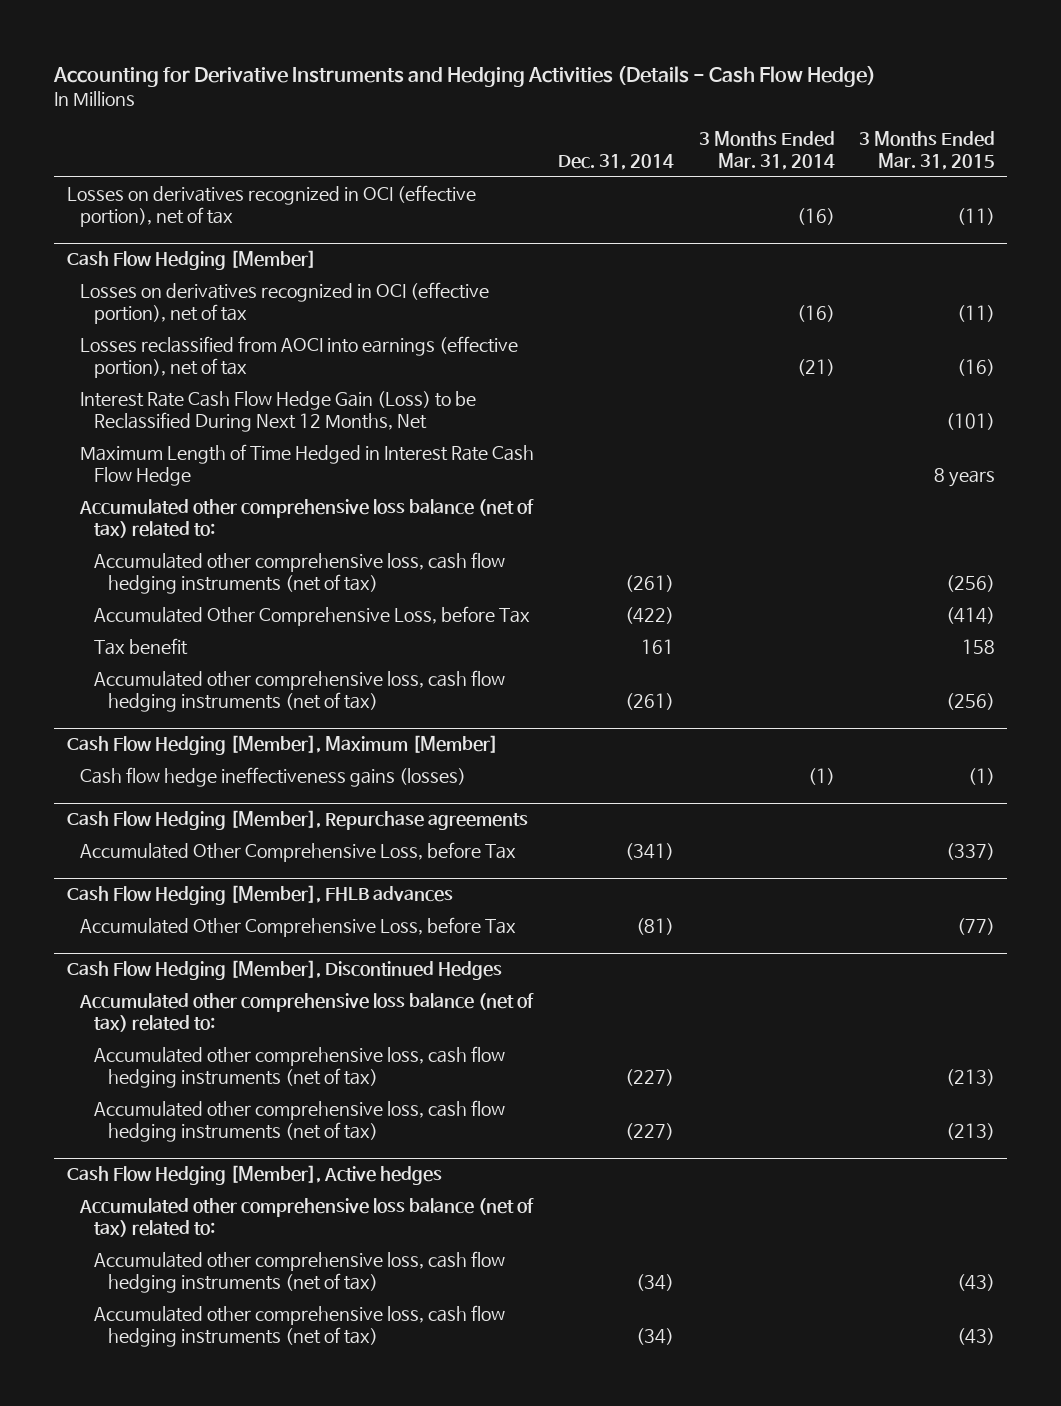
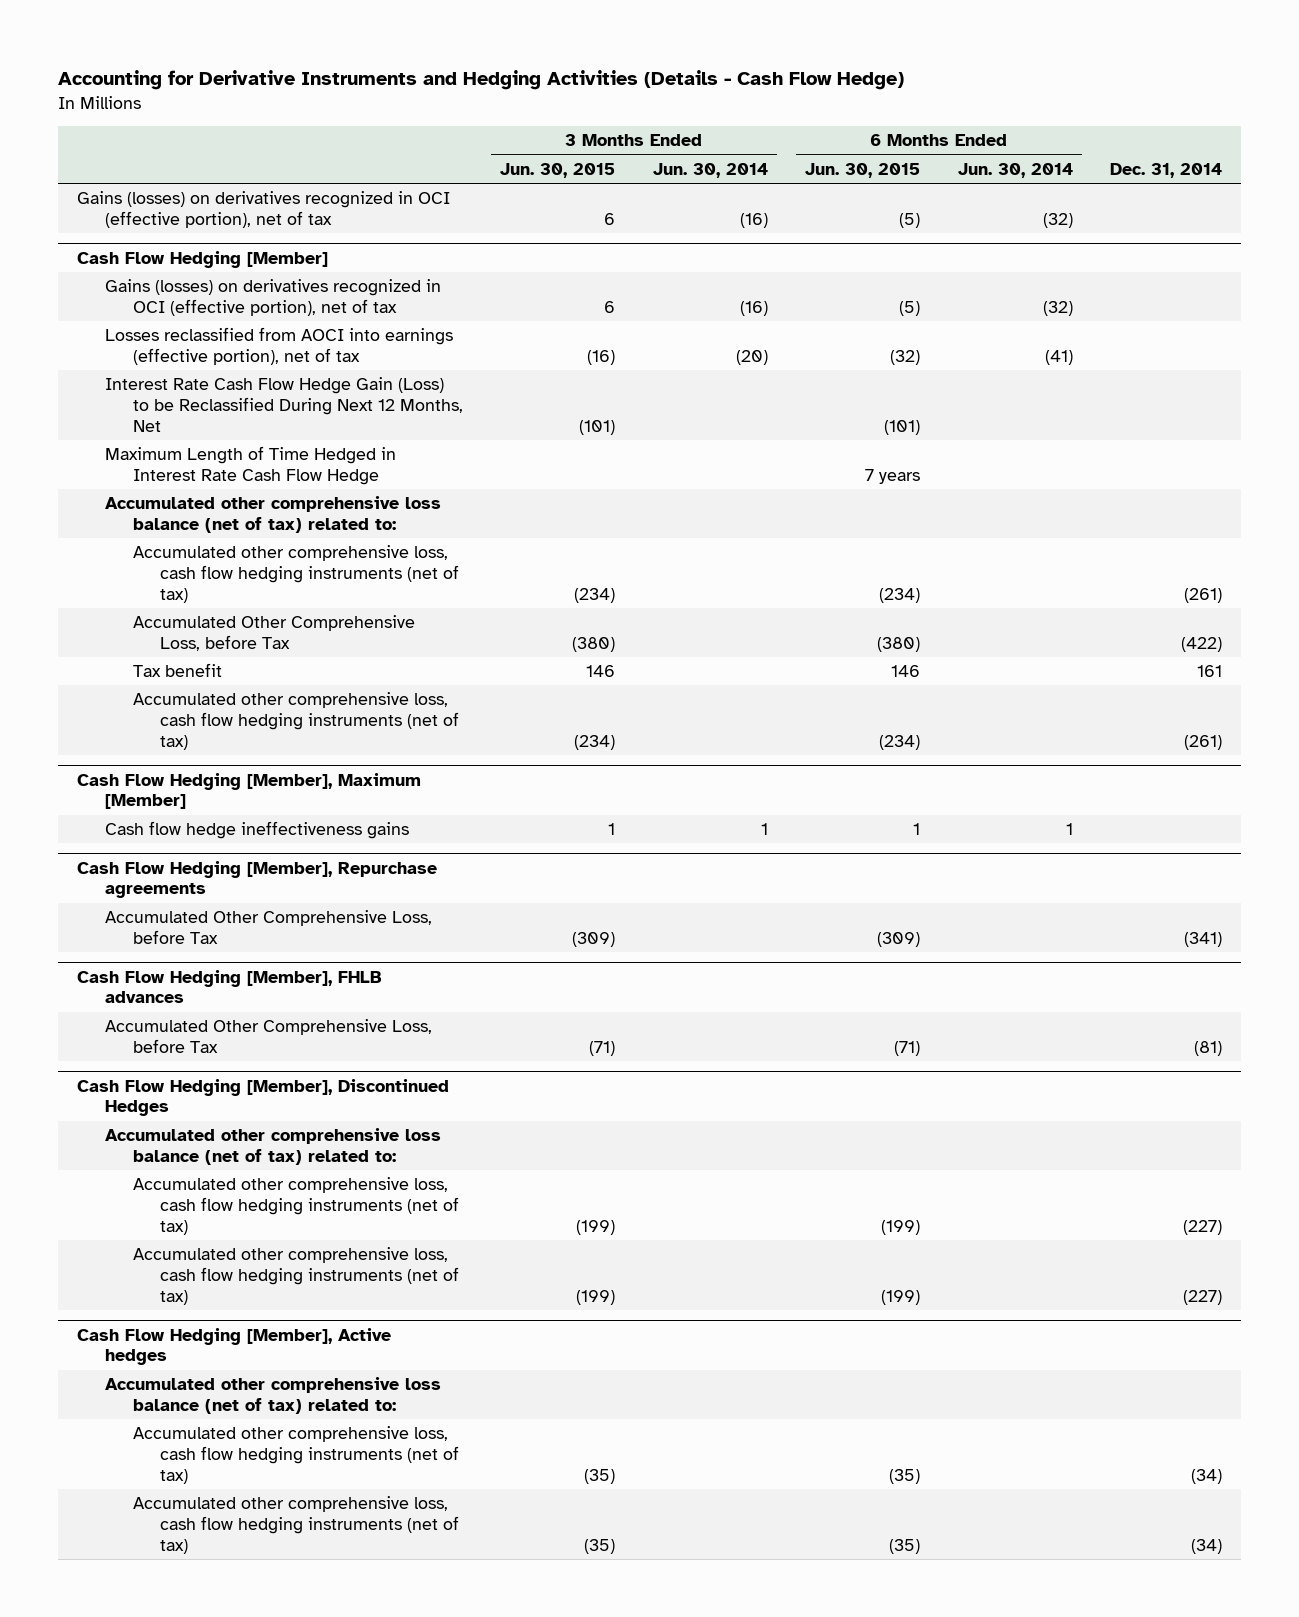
- | Dec. 31, 2014 | 3 Months Ended Mar. 31, 2014 | 3 Months Ended Mar. 31, 2015
+ | 3 Months Ended Jun. 30, 2015 | 3 Months Ended Jun. 30, 2014 | 6 Months Ended Jun. 30, 2015 | 6 Months Ended Jun. 30, 2014 | Dec. 31, 2014
- Losses on derivatives recognized in OCI (effective portion), net of tax | | (16) | (11)
+ Gains (losses) on derivatives recognized in OCI (effective portion), net of tax | 6 | (16) | (5) | (32) |
@ Cash Flow Hedging [Member]
- Losses on derivatives recognized in OCI (effective portion), net of tax | | (16) | (11)
+ Gains (losses) on derivatives recognized in OCI (effective portion), net of tax | 6 | (16) | (5) | (32) |
@ Cash Flow Hedging [Member], Maximum [Member]
- Cash flow hedge ineffectiveness gains (losses) | | (1) | (1)
+ Cash flow hedge ineffectiveness gains | 1 | 1 | 1 | 1 |

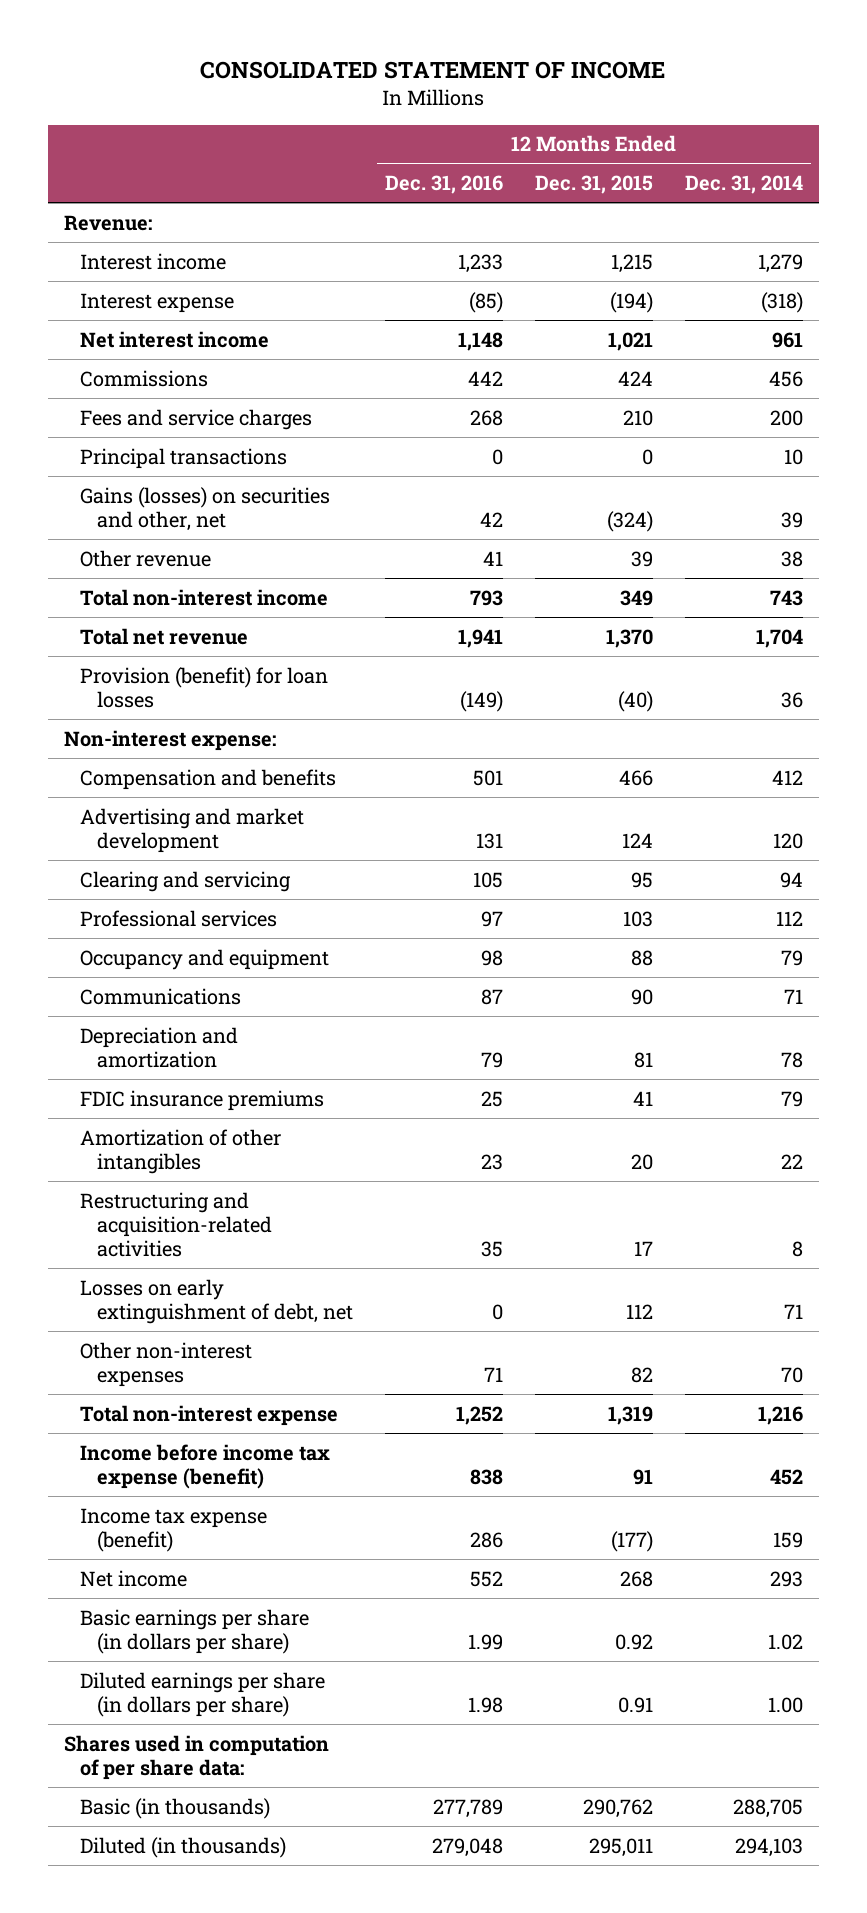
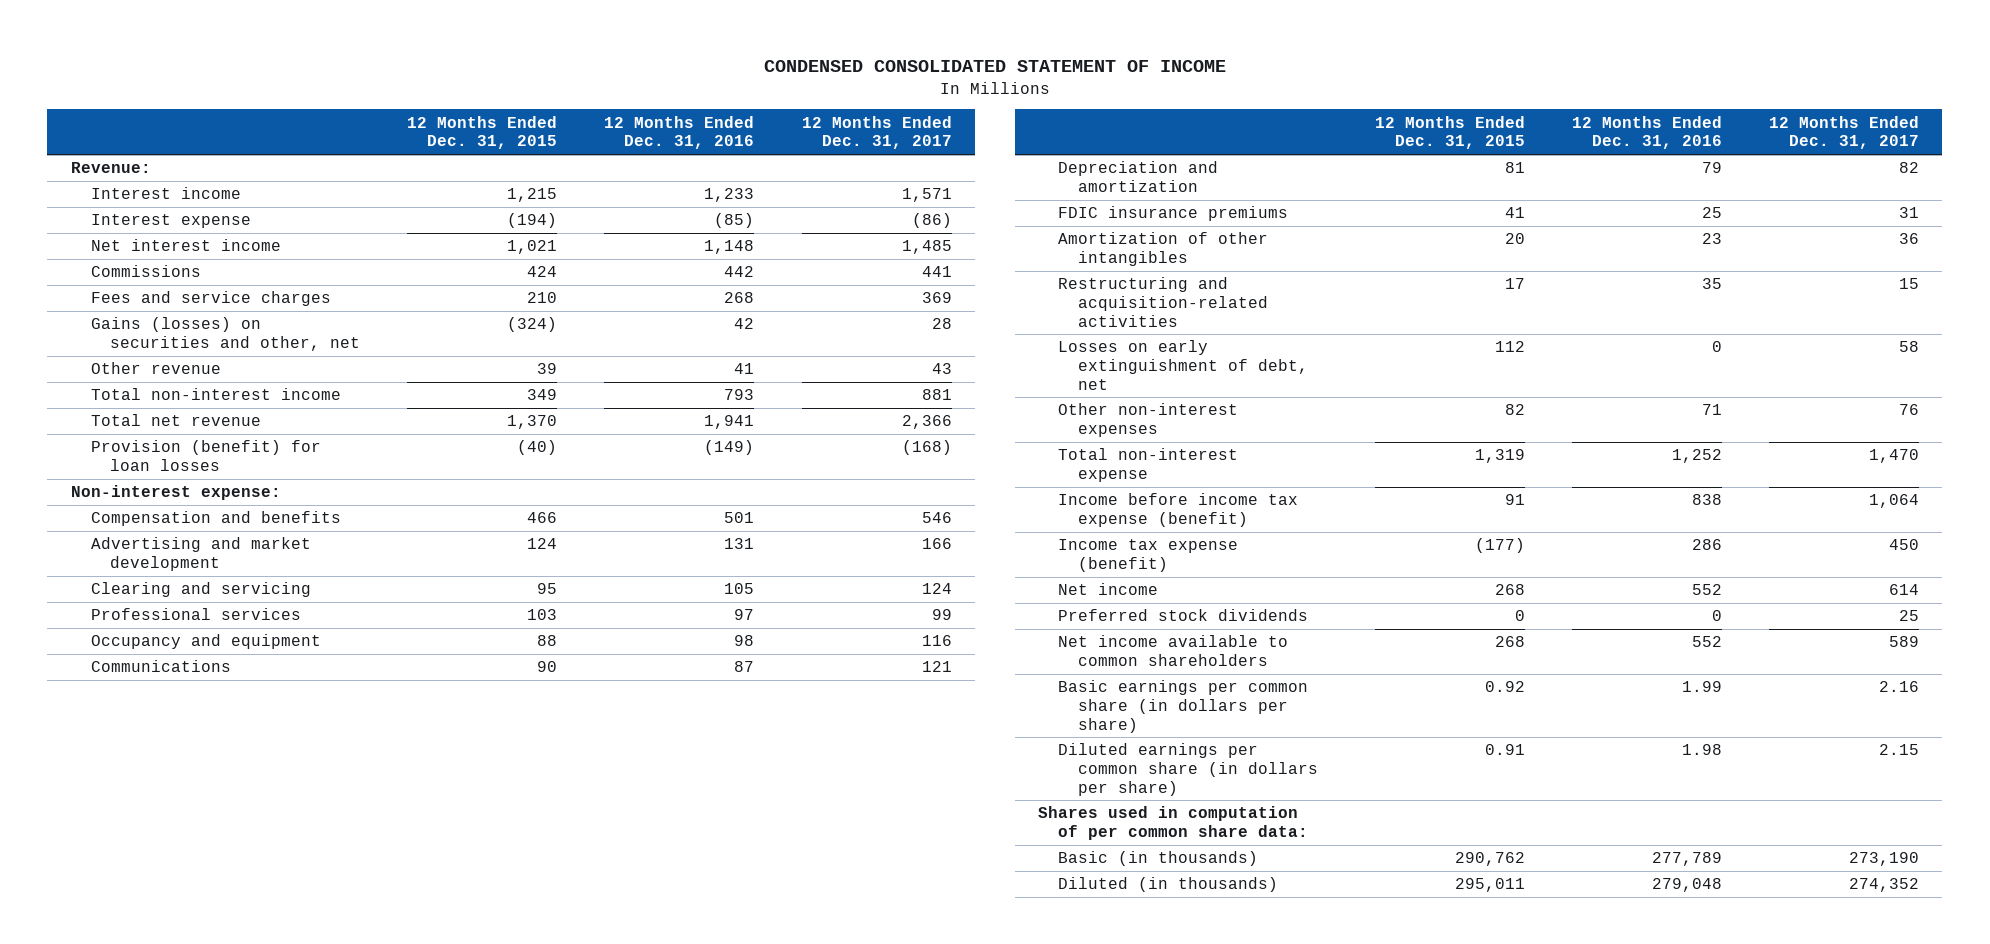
- CONSOLIDATED STATEMENT OF INCOME
+ CONDENSED CONSOLIDATED STATEMENT OF INCOME
- | 12 Months Ended Dec. 31, 2016 | 12 Months Ended Dec. 31, 2015 | 12 Months Ended Dec. 31, 2014
+ | 12 Months Ended Dec. 31, 2015 | 12 Months Ended Dec. 31, 2016 | 12 Months Ended Dec. 31, 2017
- Principal transactions | 0 | 0 | 10
- Basic earnings per share (in dollars per share) | 1.99 | 0.92 | 1.02
- Diluted earnings per share (in dollars per share) | 1.98 | 0.91 | 1.00
- Shares used in computation of per share data:
+ Preferred stock dividends | 0 | 0 | 25
+ Net income available to common shareholders | 268 | 552 | 589
+ Basic earnings per common share (in dollars per share) | 0.92 | 1.99 | 2.16
+ Diluted earnings per common share (in dollars per share) | 0.91 | 1.98 | 2.15
+ Shares used in computation of per common share data:

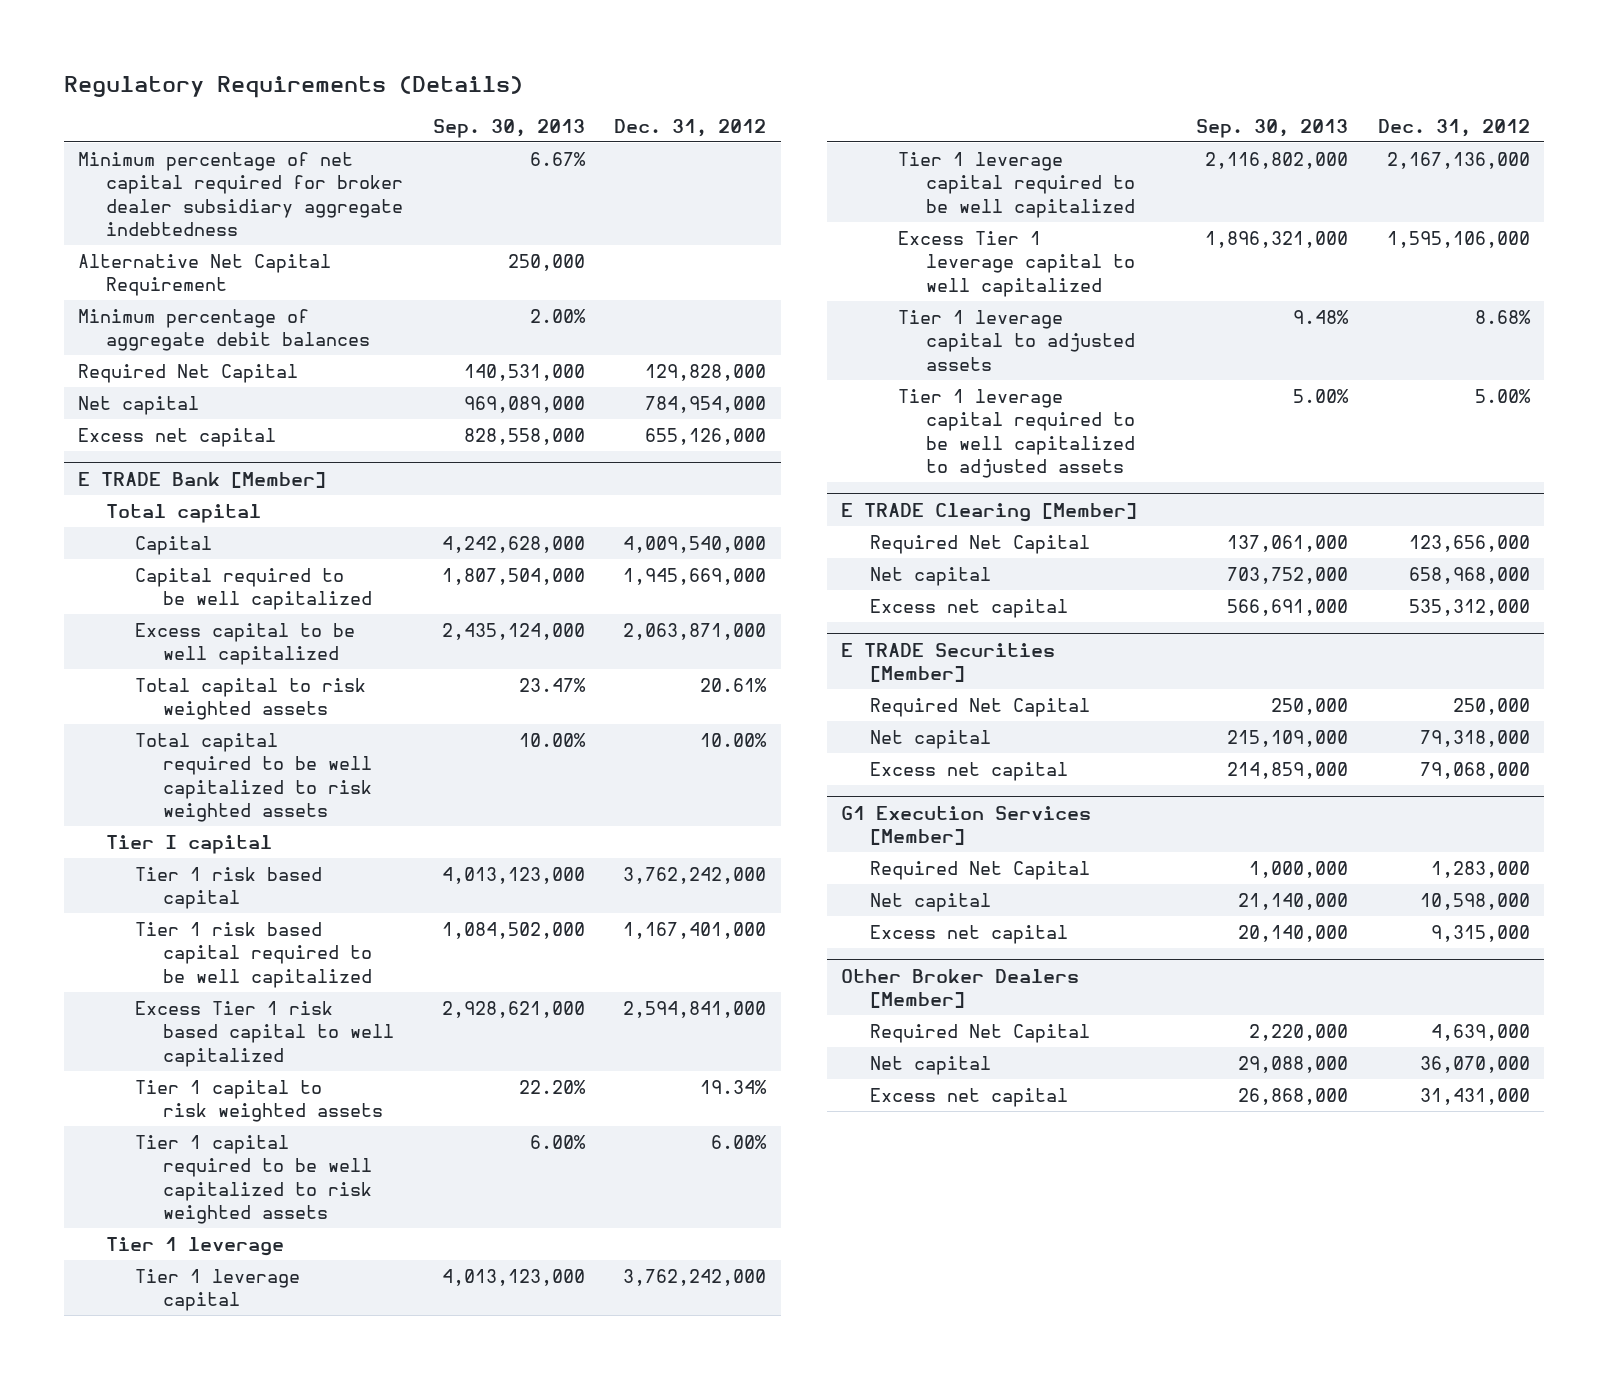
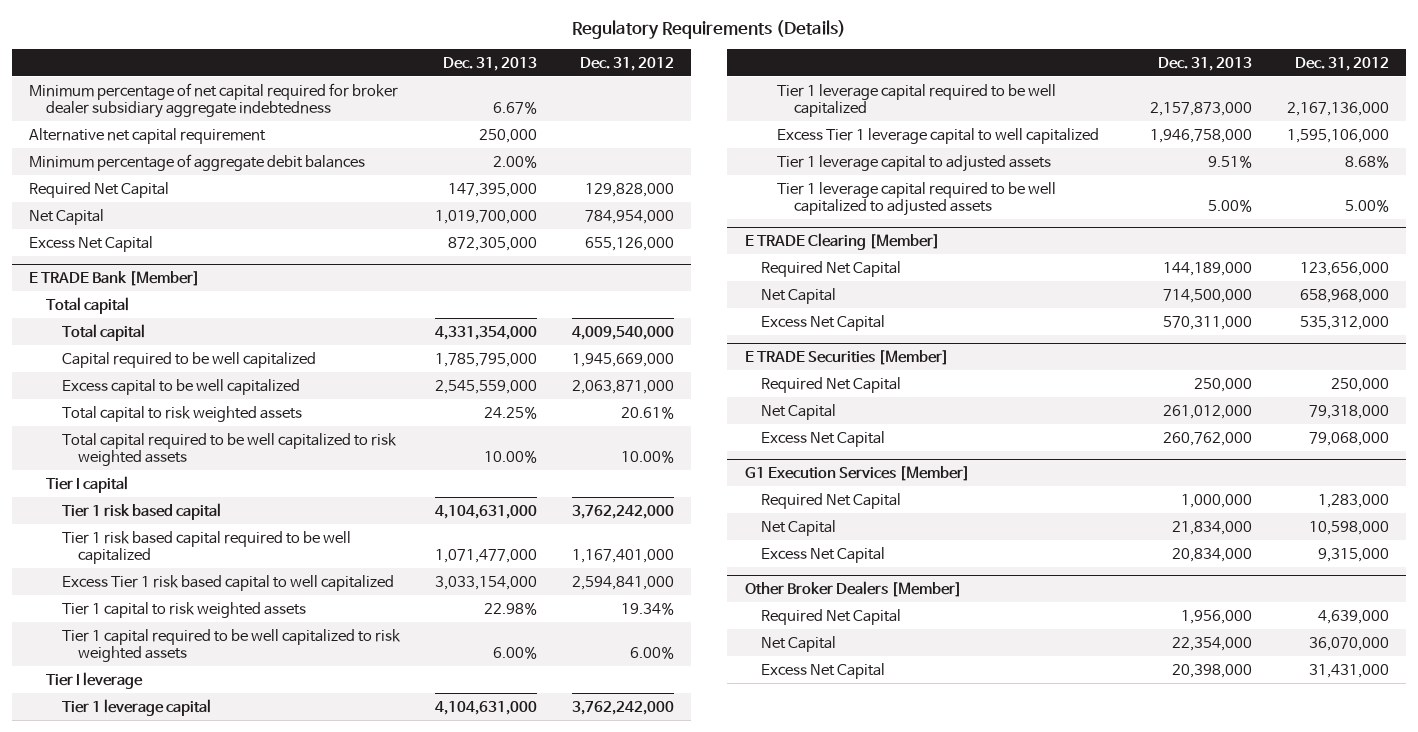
- | Sep. 30, 2013 | Dec. 31, 2012
+ | Dec. 31, 2013 | Dec. 31, 2012
- Alternative Net Capital Requirement | 250,000 |
+ Alternative net capital requirement | 250,000 |
- Net capital | 969,089,000 | 784,954,000
- Excess net capital | 828,558,000 | 655,126,000
+ Net Capital | 1,019,700,000 | 784,954,000
+ Excess Net Capital | 872,305,000 | 655,126,000
@ E TRADE Bank [Member]
- Capital | 4,242,628,000 | 4,009,540,000
+ Total capital | 4,331,354,000 | 4,009,540,000
- Tier 1 leverage
+ Tier I leverage
@ E TRADE Clearing [Member]
- Net capital | 703,752,000 | 658,968,000
- Excess net capital | 566,691,000 | 535,312,000
+ Net Capital | 714,500,000 | 658,968,000
+ Excess Net Capital | 570,311,000 | 535,312,000
@ E TRADE Securities [Member]
- Net capital | 215,109,000 | 79,318,000
- Excess net capital | 214,859,000 | 79,068,000
+ Net Capital | 261,012,000 | 79,318,000
+ Excess Net Capital | 260,762,000 | 79,068,000
@ G1 Execution Services [Member]
- Net capital | 21,140,000 | 10,598,000
- Excess net capital | 20,140,000 | 9,315,000
+ Net Capital | 21,834,000 | 10,598,000
+ Excess Net Capital | 20,834,000 | 9,315,000
@ Other Broker Dealers [Member]
- Net capital | 29,088,000 | 36,070,000
- Excess net capital | 26,868,000 | 31,431,000
+ Net Capital | 22,354,000 | 36,070,000
+ Excess Net Capital | 20,398,000 | 31,431,000

